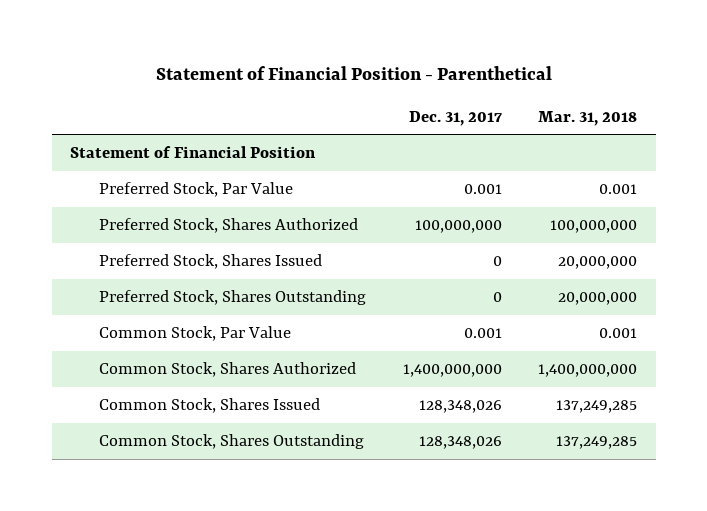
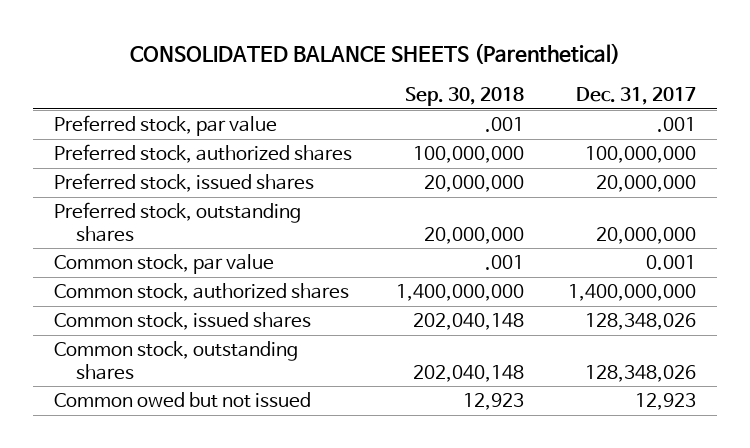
- Statement of Financial Position - Parenthetical
+ CONSOLIDATED BALANCE SHEETS (Parenthetical)
- | Dec. 31, 2017 | Mar. 31, 2018
+ | Sep. 30, 2018 | Dec. 31, 2017
- Statement of Financial Position
- Preferred Stock, Par Value | 0.001 | 0.001
- Preferred Stock, Shares Authorized | 100,000,000 | 100,000,000
- Preferred Stock, Shares Issued | 0 | 20,000,000
- Preferred Stock, Shares Outstanding | 0 | 20,000,000
- Common Stock, Par Value | 0.001 | 0.001
- Common Stock, Shares Authorized | 1,400,000,000 | 1,400,000,000
- Common Stock, Shares Issued | 128,348,026 | 137,249,285
- Common Stock, Shares Outstanding | 128,348,026 | 137,249,285
+ Preferred stock, par value | .001 | .001
+ Preferred stock, authorized shares | 100,000,000 | 100,000,000
+ Preferred stock, issued shares | 20,000,000 | 20,000,000
+ Preferred stock, outstanding shares | 20,000,000 | 20,000,000
+ Common stock, par value | .001 | 0.001
+ Common stock, authorized shares | 1,400,000,000 | 1,400,000,000
+ Common stock, issued shares | 202,040,148 | 128,348,026
+ Common stock, outstanding shares | 202,040,148 | 128,348,026
+ Common owed but not issued | 12,923 | 12,923

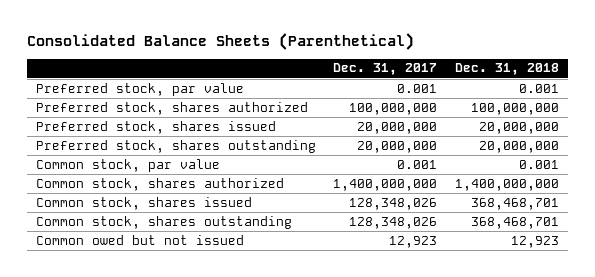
- CONSOLIDATED BALANCE SHEETS (Parenthetical)
+ Consolidated Balance Sheets (Parenthetical)
- | Sep. 30, 2018 | Dec. 31, 2017
+ | Dec. 31, 2017 | Dec. 31, 2018
- Preferred stock, par value | .001 | .001
- Preferred stock, authorized shares | 100,000,000 | 100,000,000
- Preferred stock, issued shares | 20,000,000 | 20,000,000
- Preferred stock, outstanding shares | 20,000,000 | 20,000,000
+ Preferred stock, par value | 0.001 | 0.001
+ Preferred stock, shares authorized | 100,000,000 | 100,000,000
+ Preferred stock, shares issued | 20,000,000 | 20,000,000
+ Preferred stock, shares outstanding | 20,000,000 | 20,000,000
- Common stock, authorized shares | 1,400,000,000 | 1,400,000,000
- Common stock, issued shares | 202,040,148 | 128,348,026
- Common stock, outstanding shares | 202,040,148 | 128,348,026
+ Common stock, shares authorized | 1,400,000,000 | 1,400,000,000
+ Common stock, shares issued | 128,348,026 | 368,468,701
+ Common stock, shares outstanding | 128,348,026 | 368,468,701

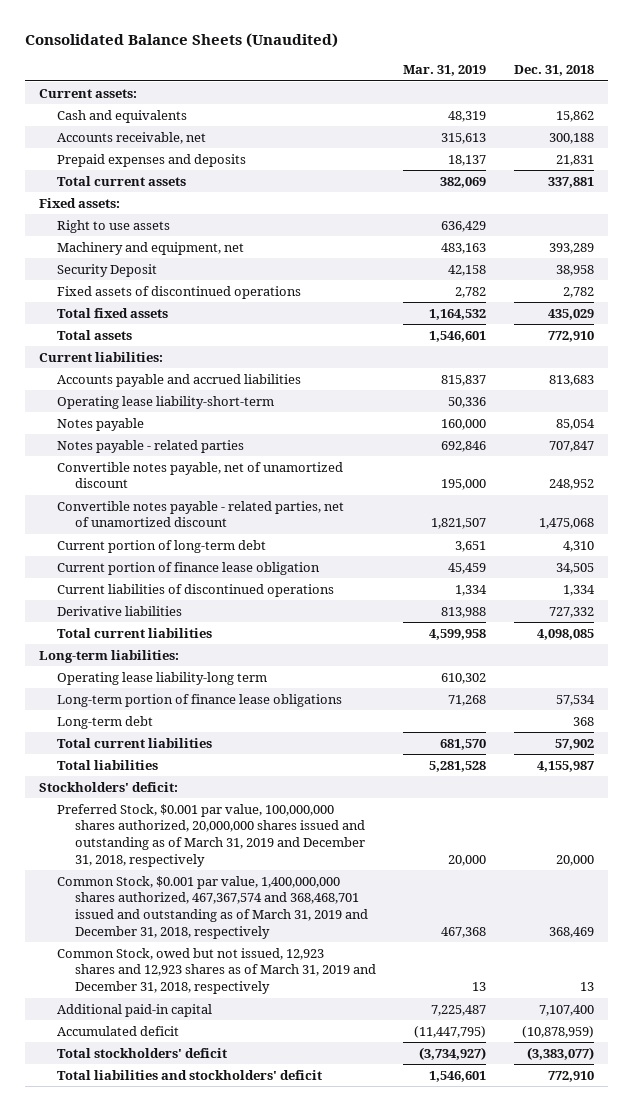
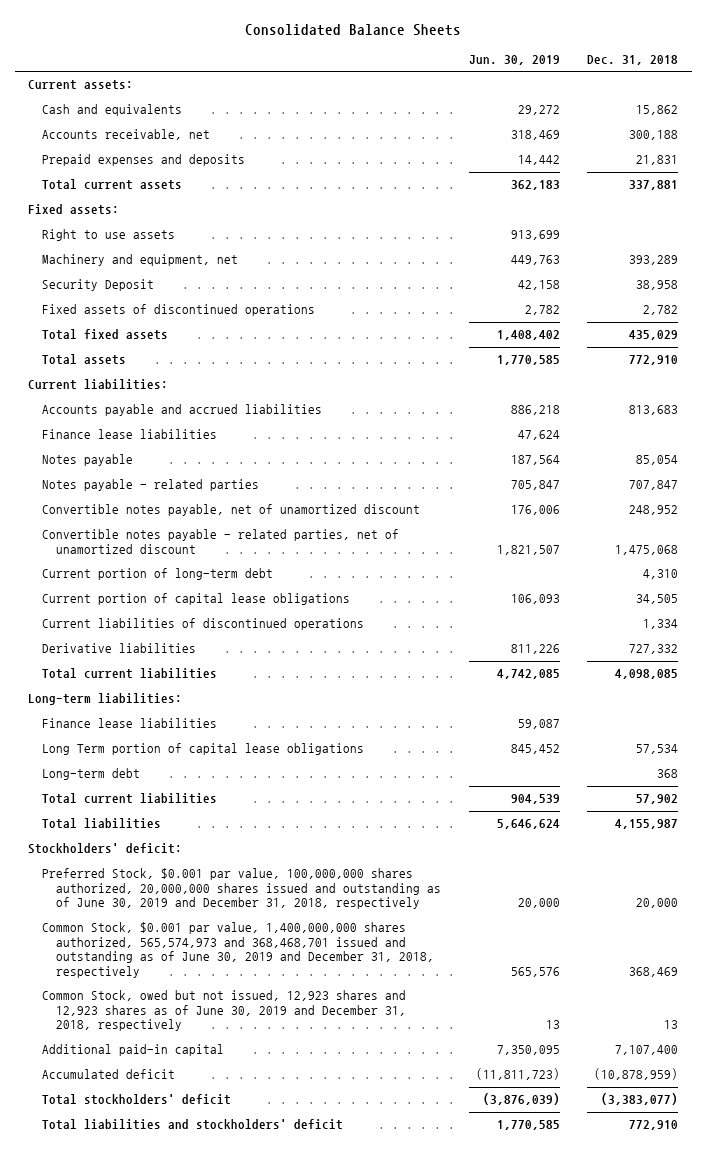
- Consolidated Balance Sheets (Unaudited)
+ Consolidated Balance Sheets
- | Mar. 31, 2019 | Dec. 31, 2018
+ | Jun. 30, 2019 | Dec. 31, 2018
- Operating lease liability-short-term | 50,336 |
+ Finance lease liabilities | 47,624 |
- Current portion of finance lease obligation | 45,459 | 34,505
+ Current portion of capital lease obligations | 106,093 | 34,505
- Operating lease liability-long term | 610,302 |
- Long-term portion of finance lease obligations | 71,268 | 57,534
+ Finance lease liabilities | 59,087 |
+ Long Term portion of capital lease obligations | 845,452 | 57,534
- Preferred Stock, $0.001 par value, 100,000,000 shares authorized, 20,000,000 shares issued and outstanding as of March 31, 2019 and December 31, 2018, respectively | 20,000 | 20,000
- Common Stock, $0.001 par value, 1,400,000,000 shares authorized, 467,367,574 and 368,468,701 issued and outstanding as of March 31, 2019 and December 31, 2018, respectively | 467,368 | 368,469
- Common Stock, owed but not issued, 12,923 shares and 12,923 shares as of March 31, 2019 and December 31, 2018, respectively | 13 | 13
+ Preferred Stock, $0.001 par value, 100,000,000 shares authorized, 20,000,000 shares issued and outstanding as of June 30, 2019 and December 31, 2018, respectively | 20,000 | 20,000
+ Common Stock, $0.001 par value, 1,400,000,000 shares authorized, 565,574,973 and 368,468,701 issued and outstanding as of June 30, 2019 and December 31, 2018, respectively | 565,576 | 368,469
+ Common Stock, owed but not issued, 12,923 shares and 12,923 shares as of June 30, 2019 and December 31, 2018, respectively | 13 | 13

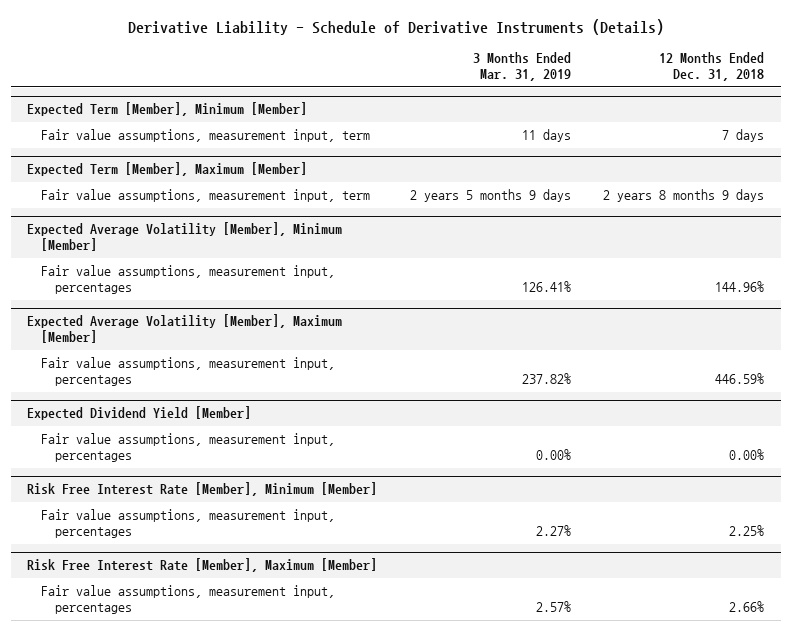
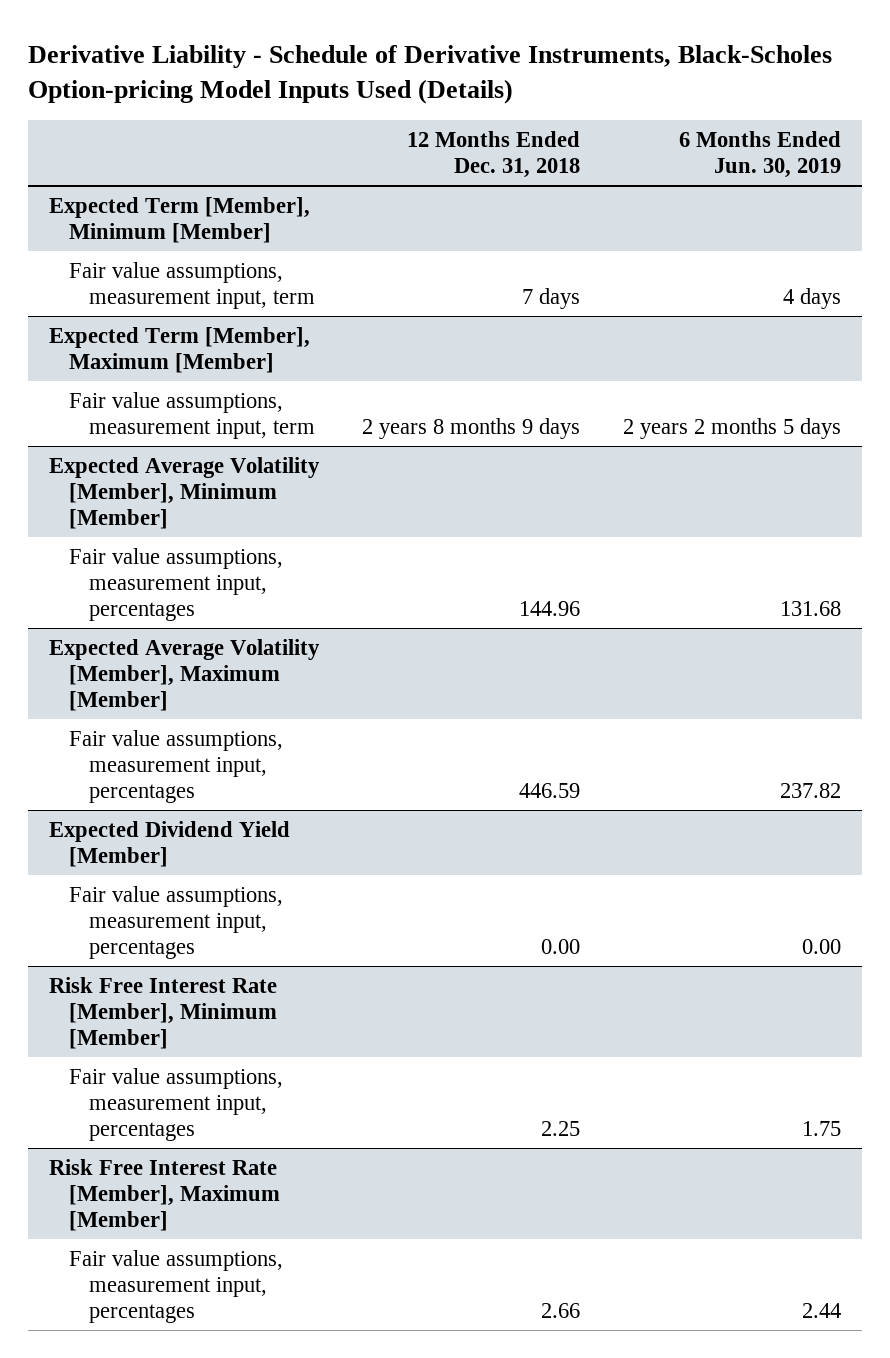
- Derivative Liability - Schedule of Derivative Instruments (Details)
+ Derivative Liability - Schedule of Derivative Instruments, Black-Scholes Option-pricing Model Inputs Used (Details)
- | 3 Months Ended Mar. 31, 2019 | 12 Months Ended Dec. 31, 2018
+ | 12 Months Ended Dec. 31, 2018 | 6 Months Ended Jun. 30, 2019
@ Expected Average Volatility [Member], Minimum [Member]
- Fair value assumptions, measurement input, percentages | 126.41% | 144.96%
+ Fair value assumptions, measurement input, percentages | 144.96 | 131.68
@ Expected Average Volatility [Member], Maximum [Member]
- Fair value assumptions, measurement input, percentages | 237.82% | 446.59%
+ Fair value assumptions, measurement input, percentages | 446.59 | 237.82
@ Expected Dividend Yield [Member]
- Fair value assumptions, measurement input, percentages | 0.00% | 0.00%
+ Fair value assumptions, measurement input, percentages | 0.00 | 0.00
@ Risk Free Interest Rate [Member], Minimum [Member]
- Fair value assumptions, measurement input, percentages | 2.27% | 2.25%
+ Fair value assumptions, measurement input, percentages | 2.25 | 1.75
@ Risk Free Interest Rate [Member], Maximum [Member]
- Fair value assumptions, measurement input, percentages | 2.57% | 2.66%
+ Fair value assumptions, measurement input, percentages | 2.66 | 2.44

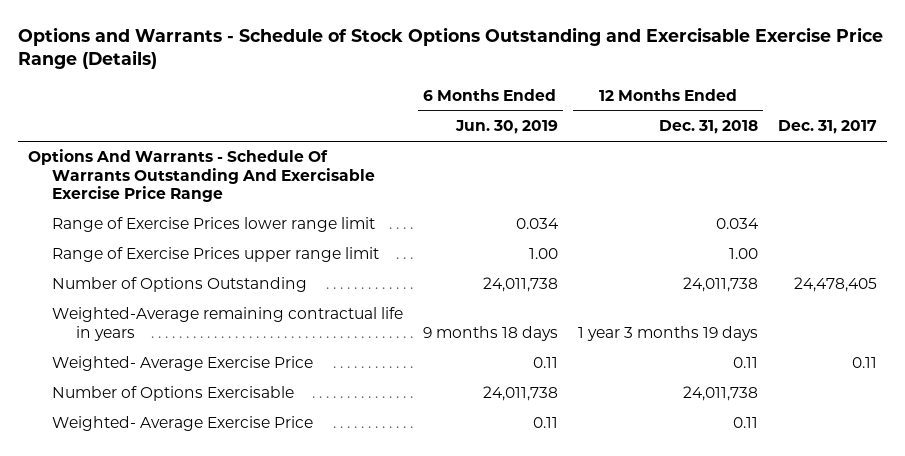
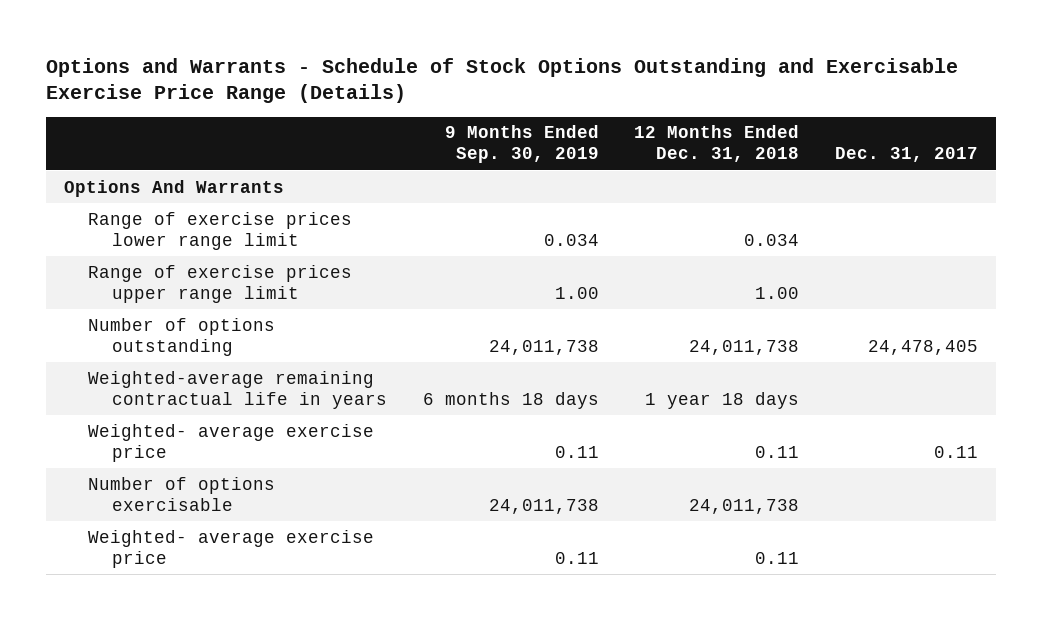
- | 6 Months Ended Jun. 30, 2019 | 12 Months Ended Dec. 31, 2018 | Dec. 31, 2017
+ | 9 Months Ended Sep. 30, 2019 | 12 Months Ended Dec. 31, 2018 | Dec. 31, 2017
- Options And Warrants - Schedule Of Warrants Outstanding And Exercisable Exercise Price Range
- Range of Exercise Prices lower range limit | 0.034 | 0.034 |
- Range of Exercise Prices upper range limit | 1.00 | 1.00 |
- Number of Options Outstanding | 24,011,738 | 24,011,738 | 24,478,405
- Weighted-Average remaining contractual life in years | 9 months 18 days | 1 year 3 months 19 days |
- Weighted- Average Exercise Price | 0.11 | 0.11 | 0.11
- Number of Options Exercisable | 24,011,738 | 24,011,738 |
- Weighted- Average Exercise Price | 0.11 | 0.11 |
+ Options And Warrants
+ Range of exercise prices lower range limit | 0.034 | 0.034 |
+ Range of exercise prices upper range limit | 1.00 | 1.00 |
+ Number of options outstanding | 24,011,738 | 24,011,738 | 24,478,405
+ Weighted-average remaining contractual life in years | 6 months 18 days | 1 year 18 days |
+ Weighted- average exercise price | 0.11 | 0.11 | 0.11
+ Number of options exercisable | 24,011,738 | 24,011,738 |
+ Weighted- average exercise price | 0.11 | 0.11 |

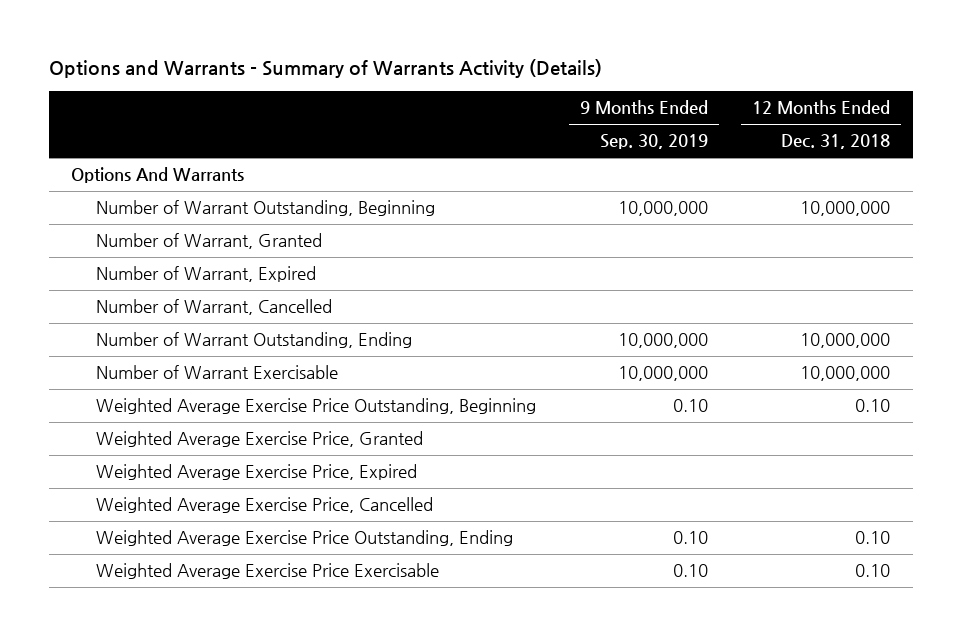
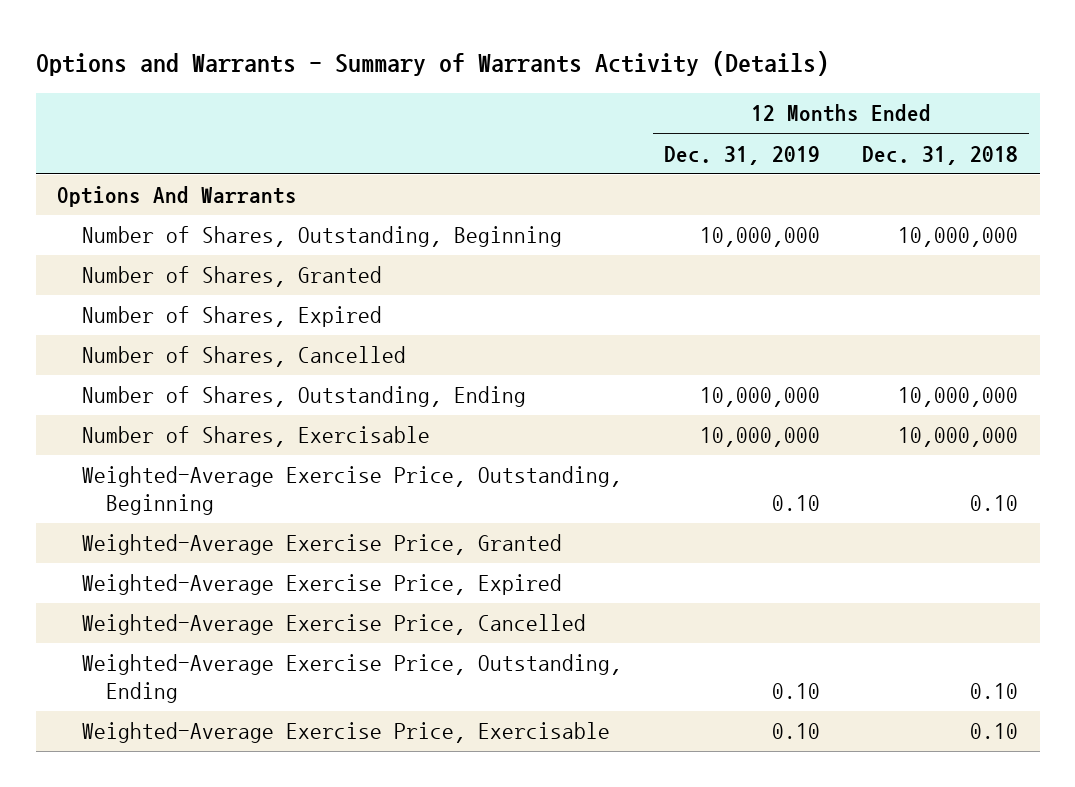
- | 9 Months Ended Sep. 30, 2019 | 12 Months Ended Dec. 31, 2018
+ | 12 Months Ended Dec. 31, 2019 | 12 Months Ended Dec. 31, 2018
- Number of Warrant Outstanding, Beginning | 10,000,000 | 10,000,000
- Number of Warrant, Granted
- Number of Warrant, Expired
- Number of Warrant, Cancelled
- Number of Warrant Outstanding, Ending | 10,000,000 | 10,000,000
- Number of Warrant Exercisable | 10,000,000 | 10,000,000
- Weighted Average Exercise Price Outstanding, Beginning | 0.10 | 0.10
- Weighted Average Exercise Price, Granted
- Weighted Average Exercise Price, Expired
- Weighted Average Exercise Price, Cancelled
- Weighted Average Exercise Price Outstanding, Ending | 0.10 | 0.10
- Weighted Average Exercise Price Exercisable | 0.10 | 0.10
+ Number of Shares, Outstanding, Beginning | 10,000,000 | 10,000,000
+ Number of Shares, Granted
+ Number of Shares, Expired
+ Number of Shares, Cancelled
+ Number of Shares, Outstanding, Ending | 10,000,000 | 10,000,000
+ Number of Shares, Exercisable | 10,000,000 | 10,000,000
+ Weighted-Average Exercise Price, Outstanding, Beginning | 0.10 | 0.10
+ Weighted-Average Exercise Price, Granted
+ Weighted-Average Exercise Price, Expired
+ Weighted-Average Exercise Price, Cancelled
+ Weighted-Average Exercise Price, Outstanding, Ending | 0.10 | 0.10
+ Weighted-Average Exercise Price, Exercisable | 0.10 | 0.10

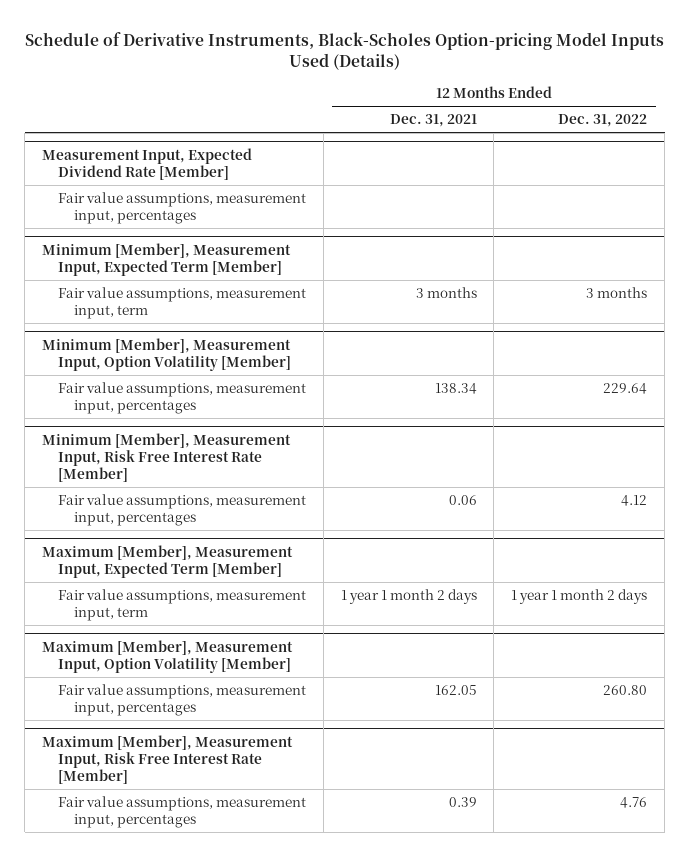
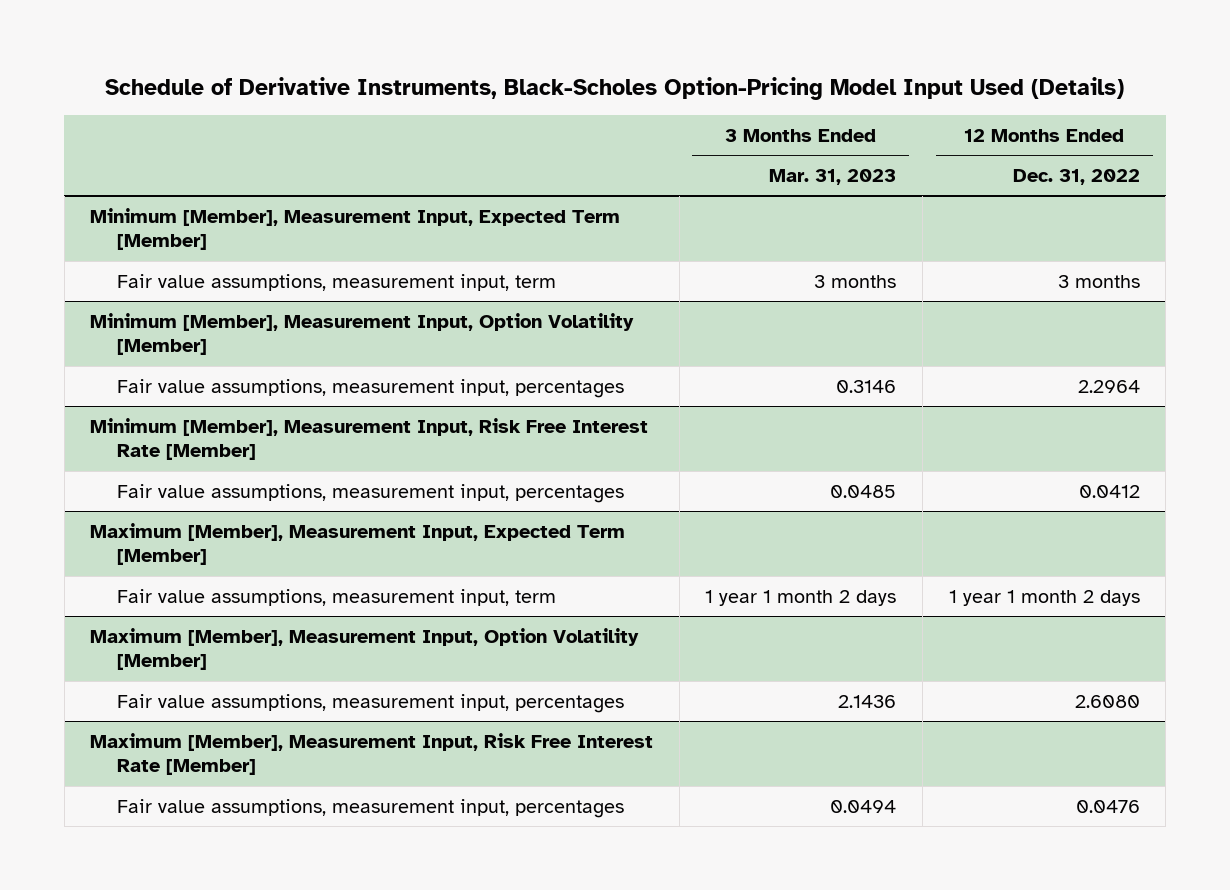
- Schedule of Derivative Instruments, Black-Scholes Option-pricing Model Inputs Used (Details)
+ Schedule of Derivative Instruments, Black-Scholes Option-Pricing Model Input Used (Details)
- | 12 Months Ended Dec. 31, 2021 | 12 Months Ended Dec. 31, 2022
+ | 3 Months Ended Mar. 31, 2023 | 12 Months Ended Dec. 31, 2022
- Measurement Input, Expected Dividend Rate [Member]
- Fair value assumptions, measurement input, percentages
@ Minimum [Member], Measurement Input, Option Volatility [Member]
- Fair value assumptions, measurement input, percentages | 138.34 | 229.64
+ Fair value assumptions, measurement input, percentages | 0.3146 | 2.2964
@ Minimum [Member], Measurement Input, Risk Free Interest Rate [Member]
- Fair value assumptions, measurement input, percentages | 0.06 | 4.12
+ Fair value assumptions, measurement input, percentages | 0.0485 | 0.0412
@ Maximum [Member], Measurement Input, Option Volatility [Member]
- Fair value assumptions, measurement input, percentages | 162.05 | 260.80
+ Fair value assumptions, measurement input, percentages | 2.1436 | 2.6080
@ Maximum [Member], Measurement Input, Risk Free Interest Rate [Member]
- Fair value assumptions, measurement input, percentages | 0.39 | 4.76
+ Fair value assumptions, measurement input, percentages | 0.0494 | 0.0476

